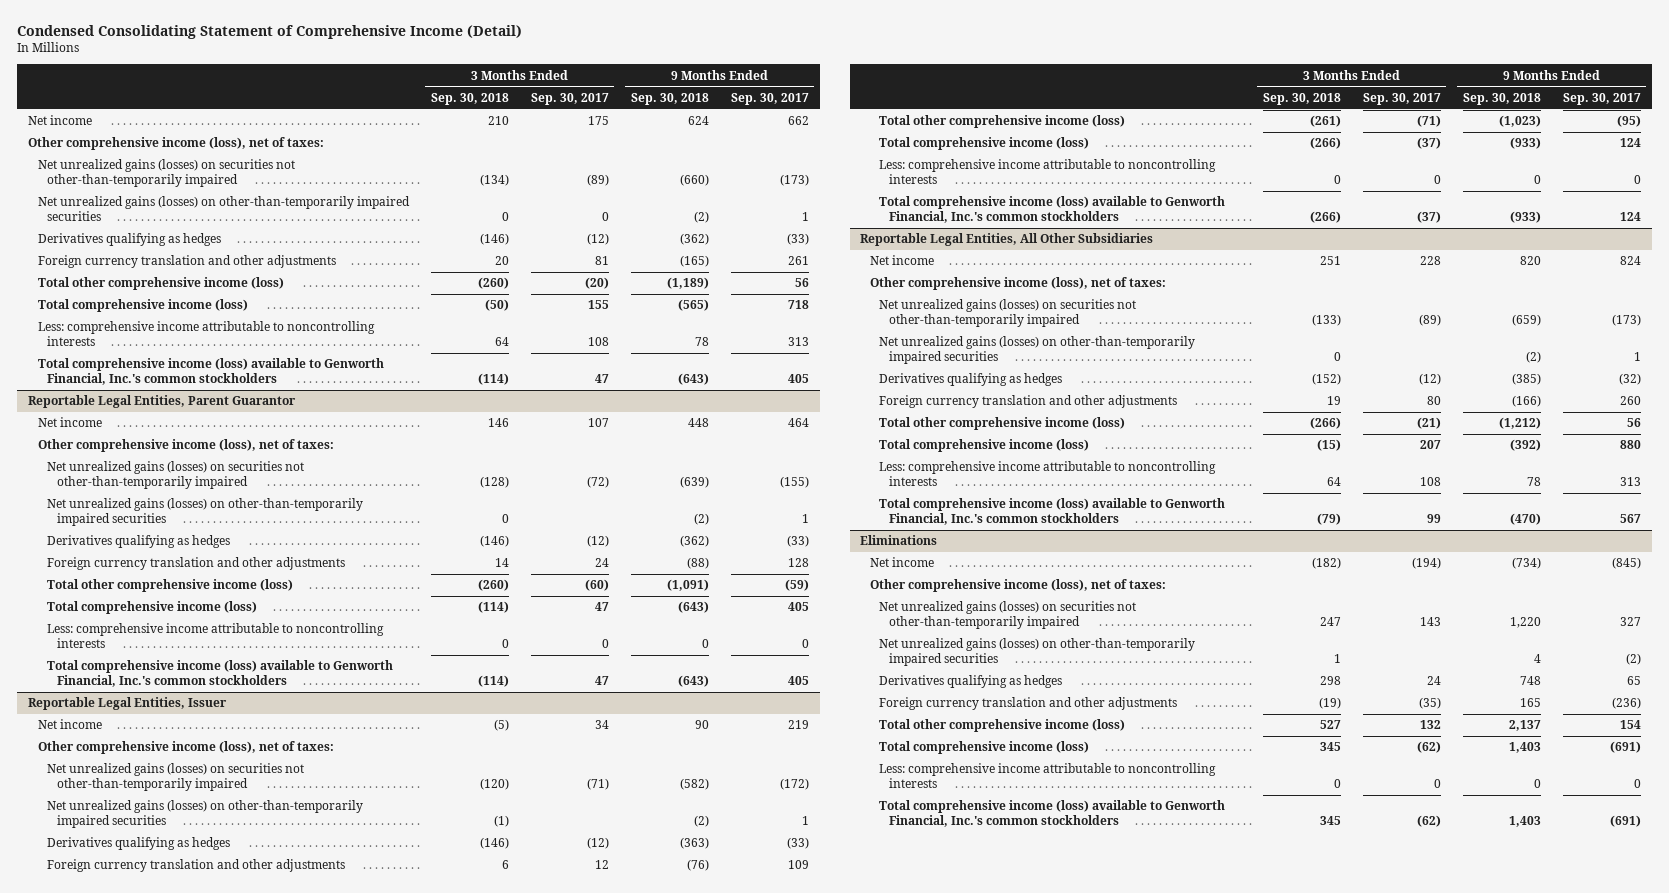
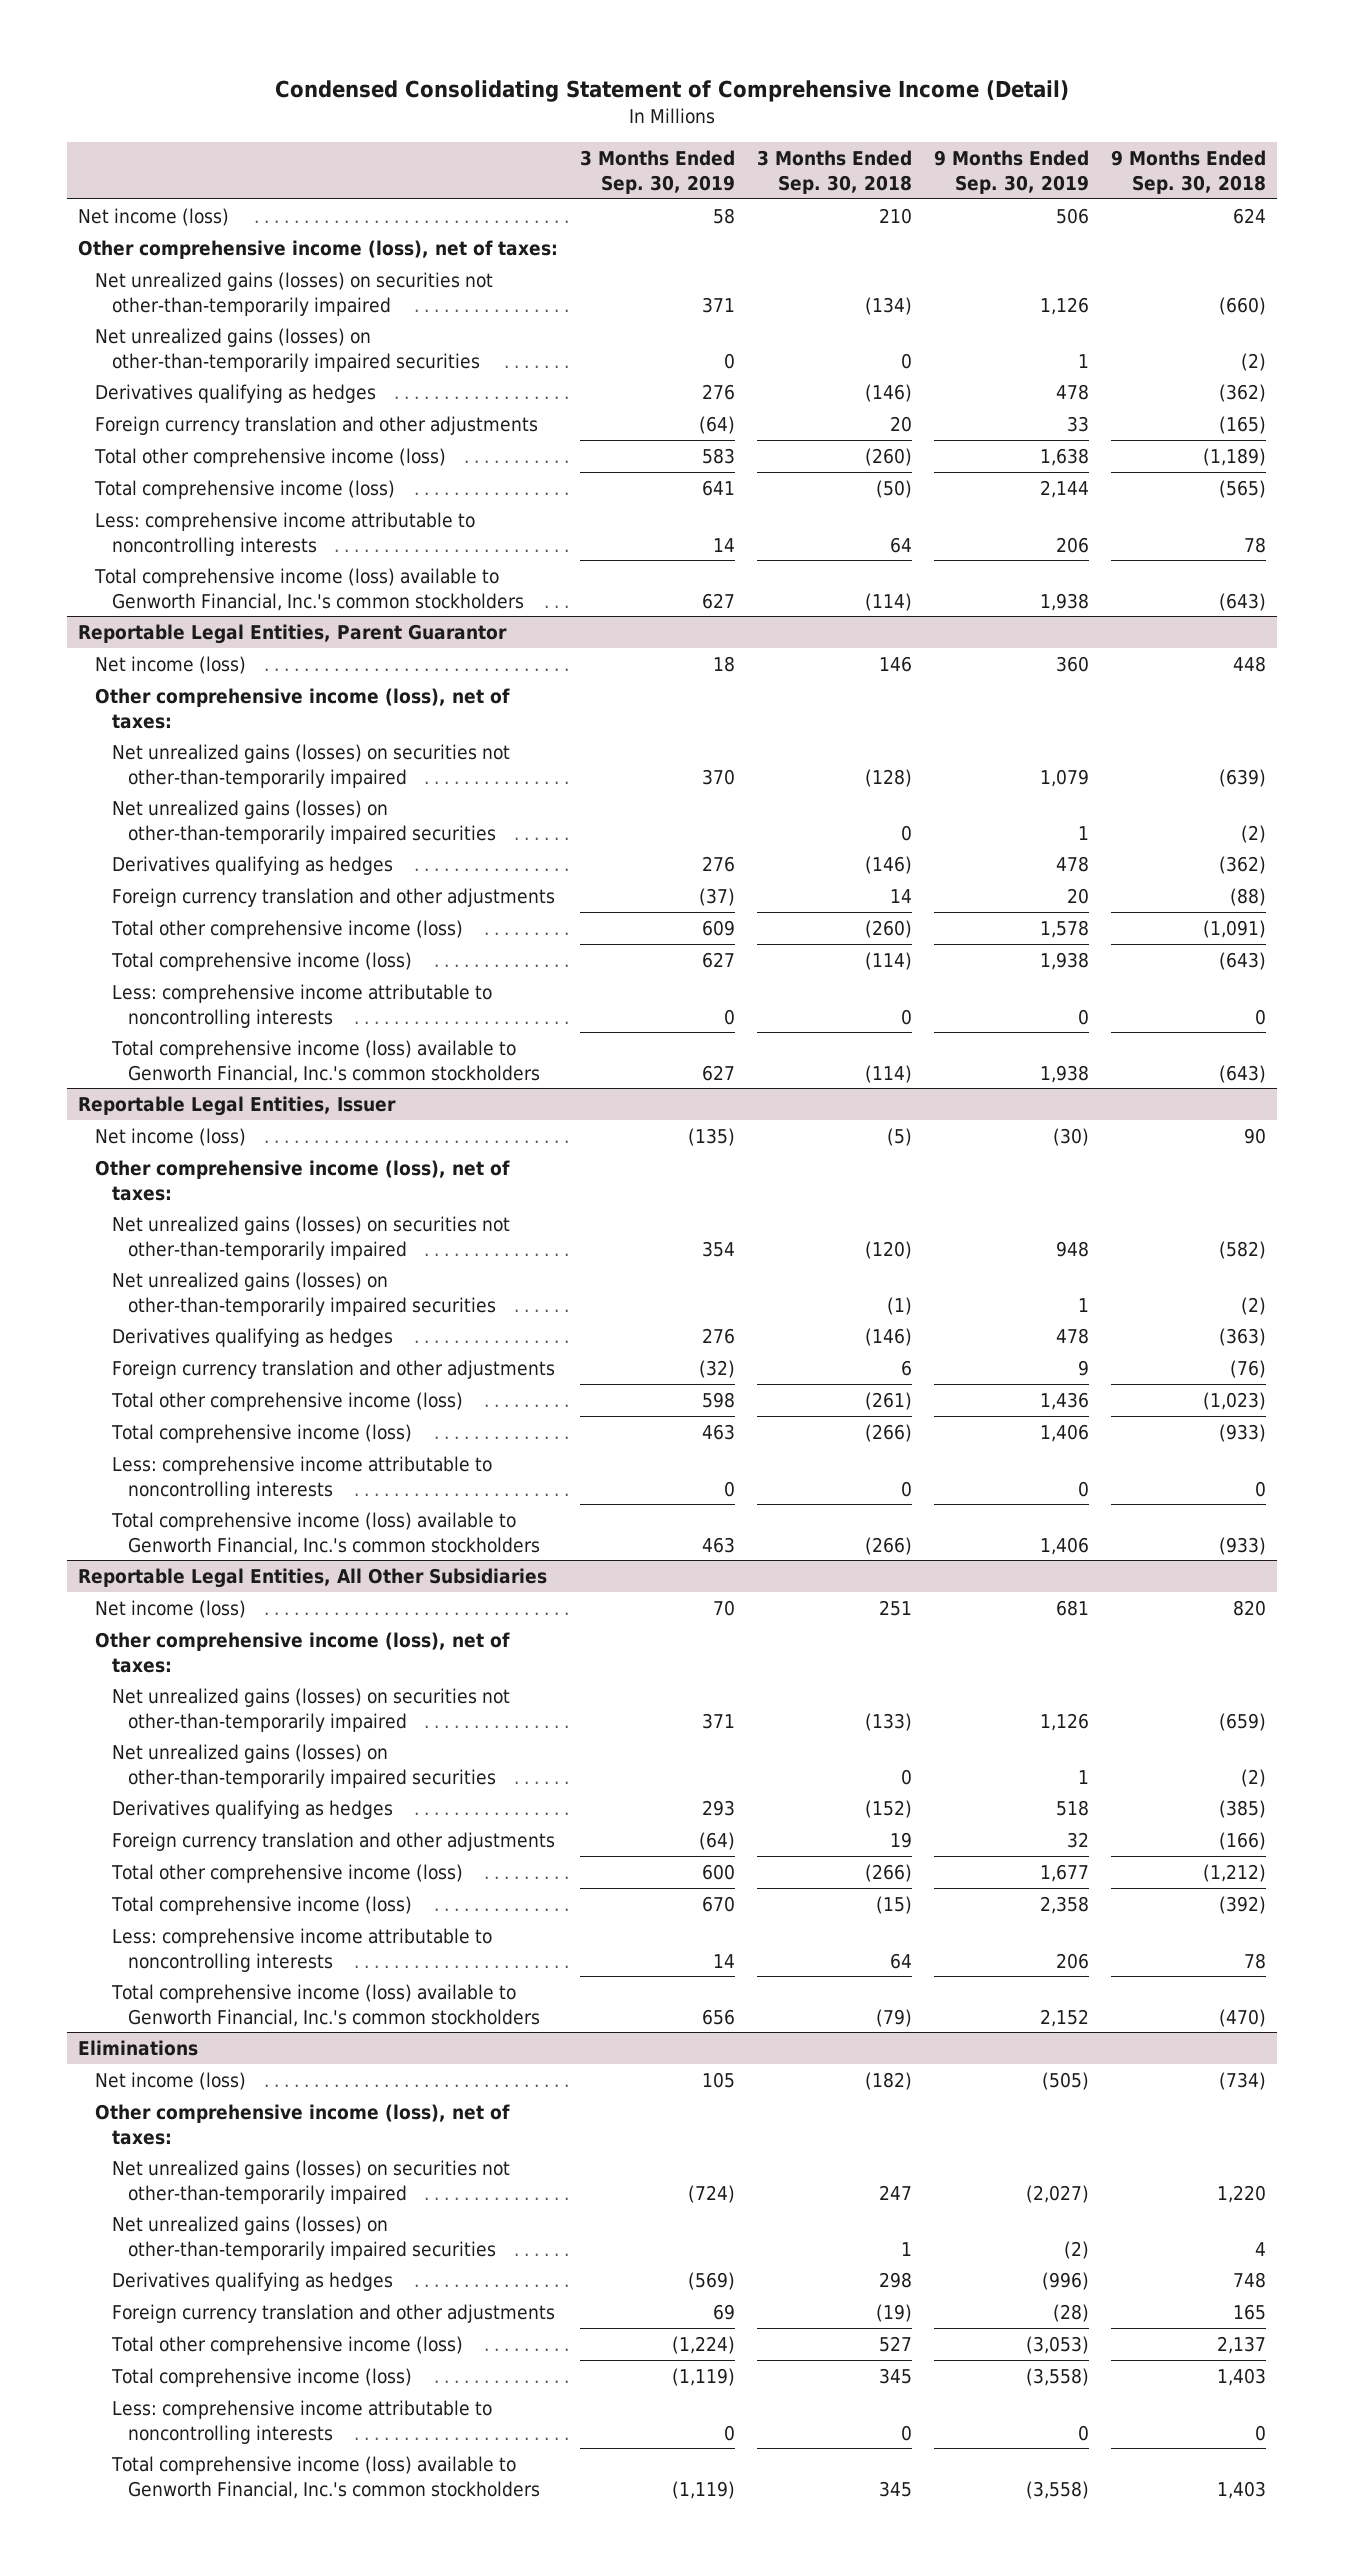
- | 3 Months Ended Sep. 30, 2018 | 3 Months Ended Sep. 30, 2017 | 9 Months Ended Sep. 30, 2018 | 9 Months Ended Sep. 30, 2017
+ | 3 Months Ended Sep. 30, 2019 | 3 Months Ended Sep. 30, 2018 | 9 Months Ended Sep. 30, 2019 | 9 Months Ended Sep. 30, 2018
- Net income | 210 | 175 | 624 | 662
+ Net income (loss) | 58 | 210 | 506 | 624
@ Reportable Legal Entities, Parent Guarantor
- Net income | 146 | 107 | 448 | 464
+ Net income (loss) | 18 | 146 | 360 | 448
@ Reportable Legal Entities, Issuer
- Net income | (5) | 34 | 90 | 219
+ Net income (loss) | (135) | (5) | (30) | 90
@ Reportable Legal Entities, All Other Subsidiaries
- Net income | 251 | 228 | 820 | 824
+ Net income (loss) | 70 | 251 | 681 | 820
@ Eliminations
- Net income | (182) | (194) | (734) | (845)
+ Net income (loss) | 105 | (182) | (505) | (734)

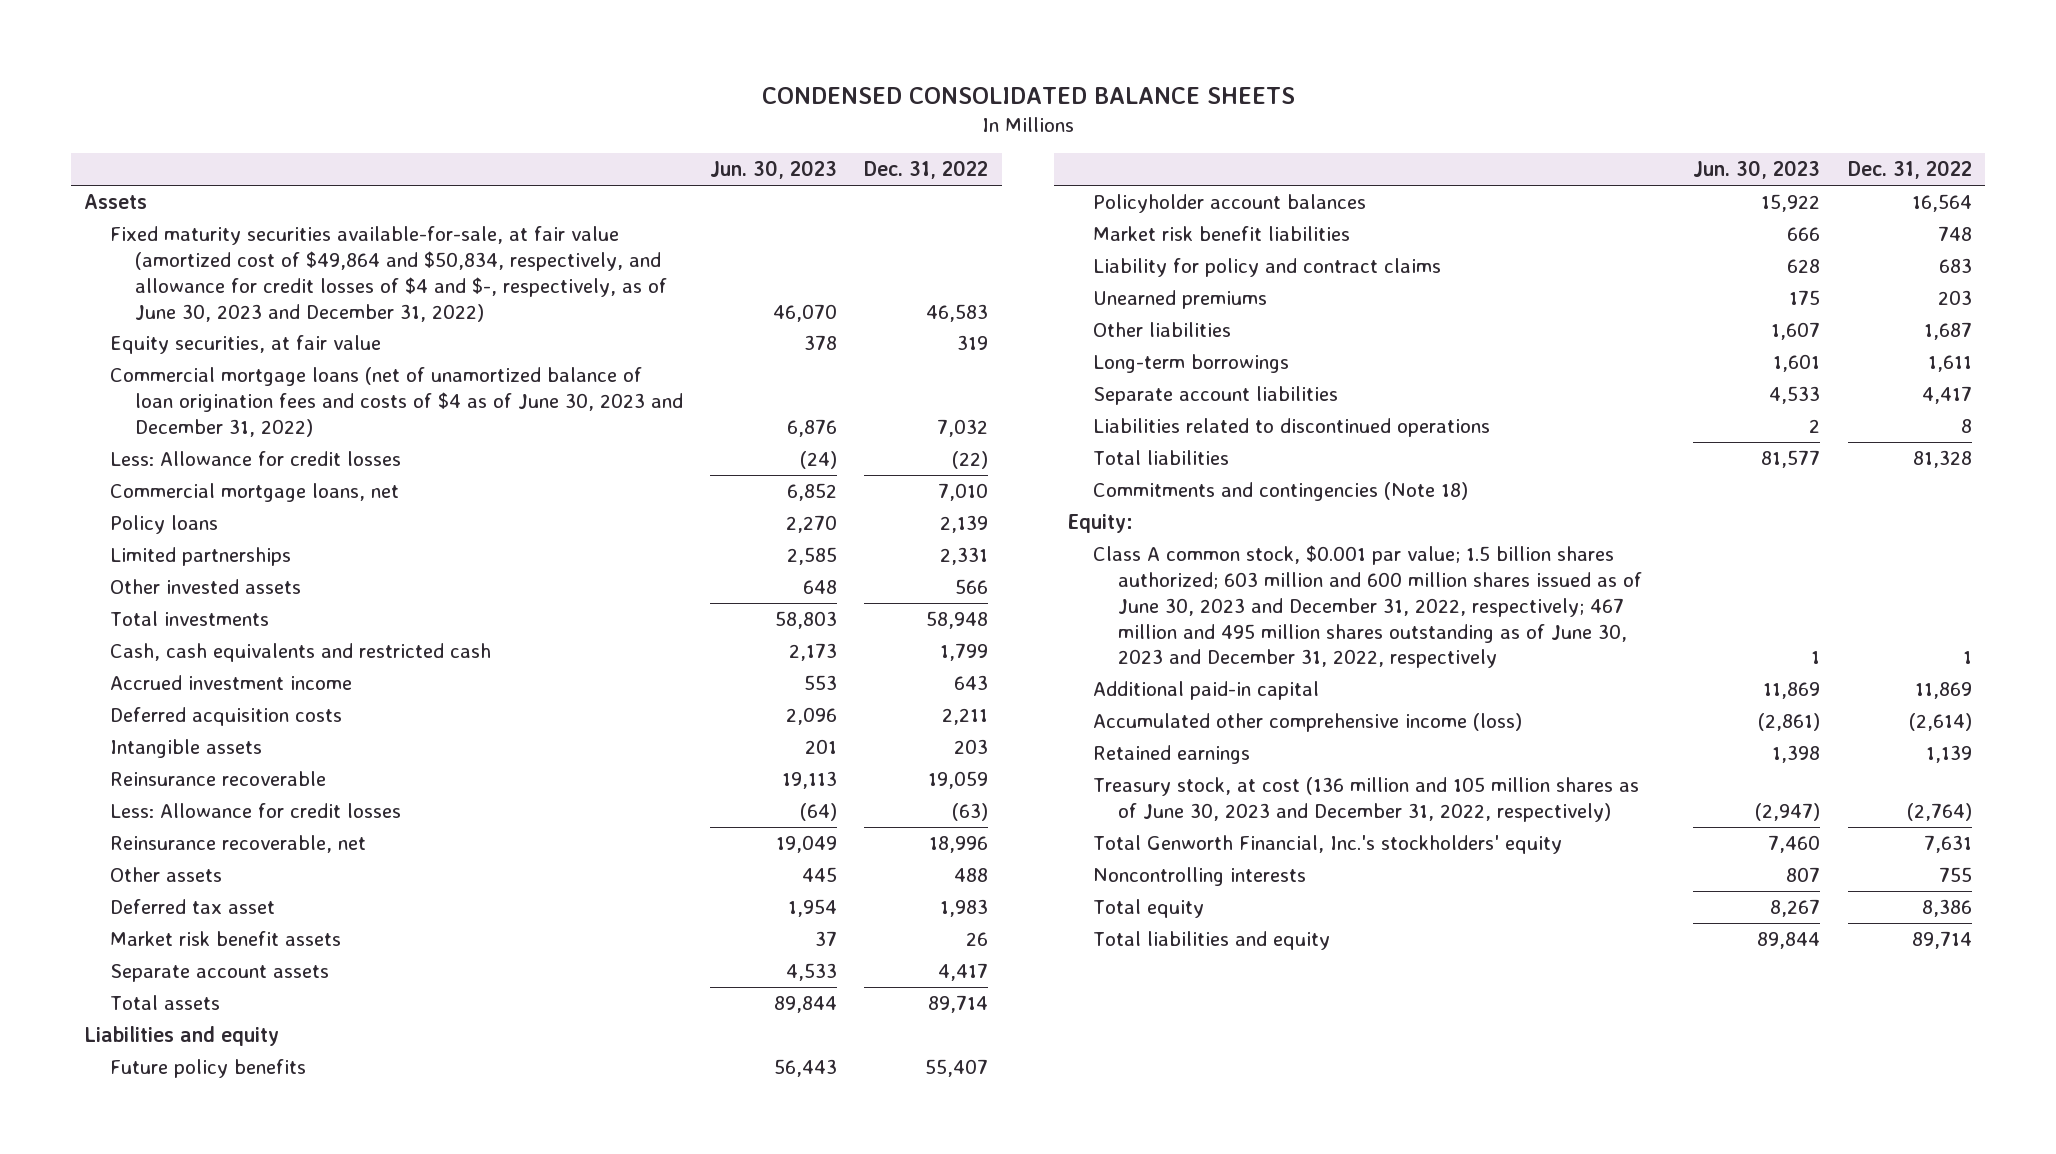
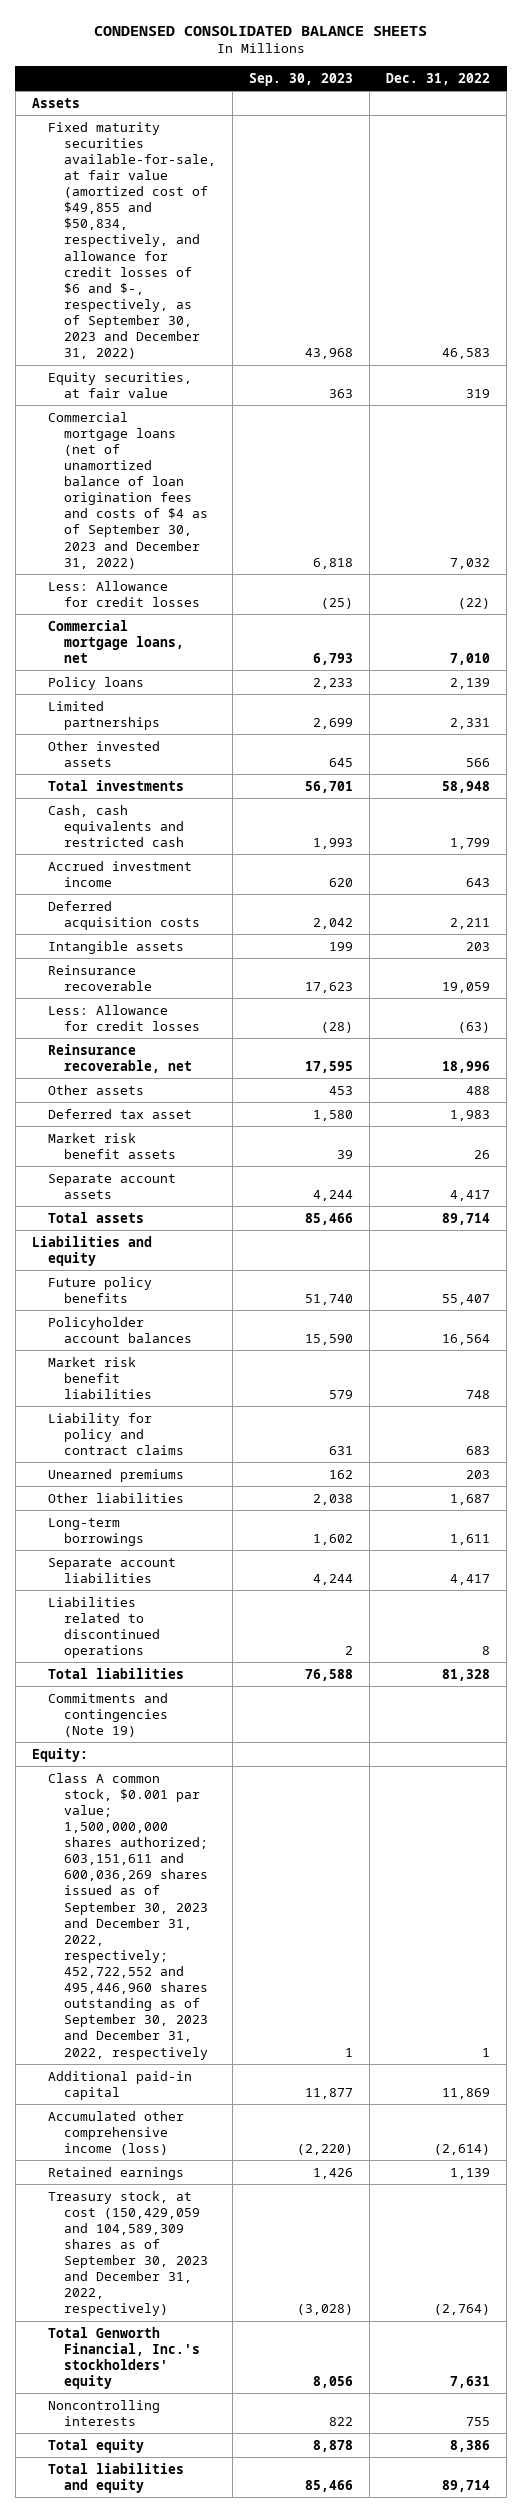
- | Jun. 30, 2023 | Dec. 31, 2022
+ | Sep. 30, 2023 | Dec. 31, 2022
- Fixed maturity securities available-for-sale, at fair value (amortized cost of $49,864 and $50,834, respectively, and allowance for credit losses of $4 and $-, respectively, as of June 30, 2023 and December 31, 2022) | 46,070 | 46,583
+ Fixed maturity securities available-for-sale, at fair value (amortized cost of $49,855 and $50,834, respectively, and allowance for credit losses of $6 and $-, respectively, as of September 30, 2023 and December 31, 2022) | 43,968 | 46,583
- Commercial mortgage loans (net of unamortized balance of loan origination fees and costs of $4 as of June 30, 2023 and December 31, 2022) | 6,876 | 7,032
+ Commercial mortgage loans (net of unamortized balance of loan origination fees and costs of $4 as of September 30, 2023 and December 31, 2022) | 6,818 | 7,032
- Commitments and contingencies (Note 18)
+ Commitments and contingencies (Note 19)
- Class A common stock, $0.001 par value; 1.5 billion shares authorized; 603 million and 600 million shares issued as of June 30, 2023 and December 31, 2022, respectively; 467 million and 495 million shares outstanding as of June 30, 2023 and December 31, 2022, respectively | 1 | 1
+ Class A common stock, $0.001 par value; 1,500,000,000 shares authorized; 603,151,611 and 600,036,269 shares issued as of September 30, 2023 and December 31, 2022, respectively; 452,722,552 and 495,446,960 shares outstanding as of September 30, 2023 and December 31, 2022, respectively | 1 | 1
- Treasury stock, at cost (136 million and 105 million shares as of June 30, 2023 and December 31, 2022, respectively) | (2,947) | (2,764)
+ Treasury stock, at cost (150,429,059 and 104,589,309 shares as of September 30, 2023 and December 31, 2022, respectively) | (3,028) | (2,764)

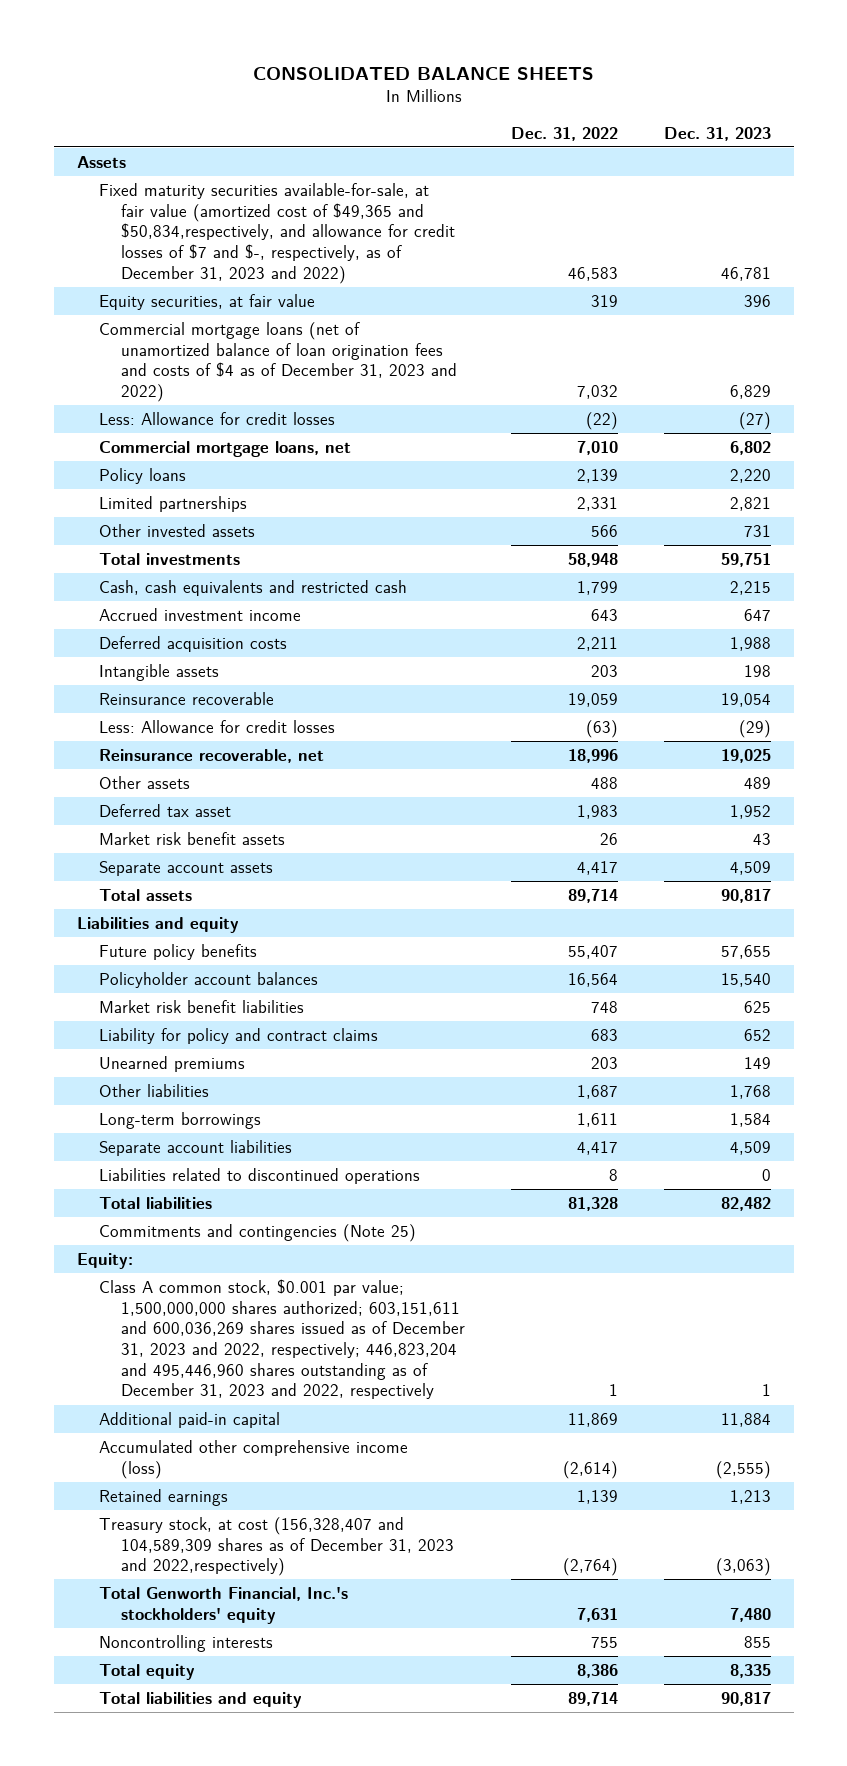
- CONDENSED CONSOLIDATED BALANCE SHEETS
+ CONSOLIDATED BALANCE SHEETS
- | Sep. 30, 2023 | Dec. 31, 2022
+ | Dec. 31, 2022 | Dec. 31, 2023
- Fixed maturity securities available-for-sale, at fair value (amortized cost of $49,855 and $50,834, respectively, and allowance for credit losses of $6 and $-, respectively, as of September 30, 2023 and December 31, 2022) | 43,968 | 46,583
+ Fixed maturity securities available-for-sale, at fair value (amortized cost of $49,365 and $50,834,respectively, and allowance for credit losses of $7 and $-, respectively, as of December 31, 2023 and 2022) | 46,583 | 46,781
- Commercial mortgage loans (net of unamortized balance of loan origination fees and costs of $4 as of September 30, 2023 and December 31, 2022) | 6,818 | 7,032
+ Commercial mortgage loans (net of unamortized balance of loan origination fees and costs of $4 as of December 31, 2023 and 2022) | 7,032 | 6,829
- Commitments and contingencies (Note 19)
+ Commitments and contingencies (Note 25)
- Class A common stock, $0.001 par value; 1,500,000,000 shares authorized; 603,151,611 and 600,036,269 shares issued as of September 30, 2023 and December 31, 2022, respectively; 452,722,552 and 495,446,960 shares outstanding as of September 30, 2023 and December 31, 2022, respectively | 1 | 1
+ Class A common stock, $0.001 par value; 1,500,000,000 shares authorized; 603,151,611 and 600,036,269 shares issued as of December 31, 2023 and 2022, respectively; 446,823,204 and 495,446,960 shares outstanding as of December 31, 2023 and 2022, respectively | 1 | 1
- Treasury stock, at cost (150,429,059 and 104,589,309 shares as of September 30, 2023 and December 31, 2022, respectively) | (3,028) | (2,764)
+ Treasury stock, at cost (156,328,407 and 104,589,309 shares as of December 31, 2023 and 2022,respectively) | (2,764) | (3,063)

